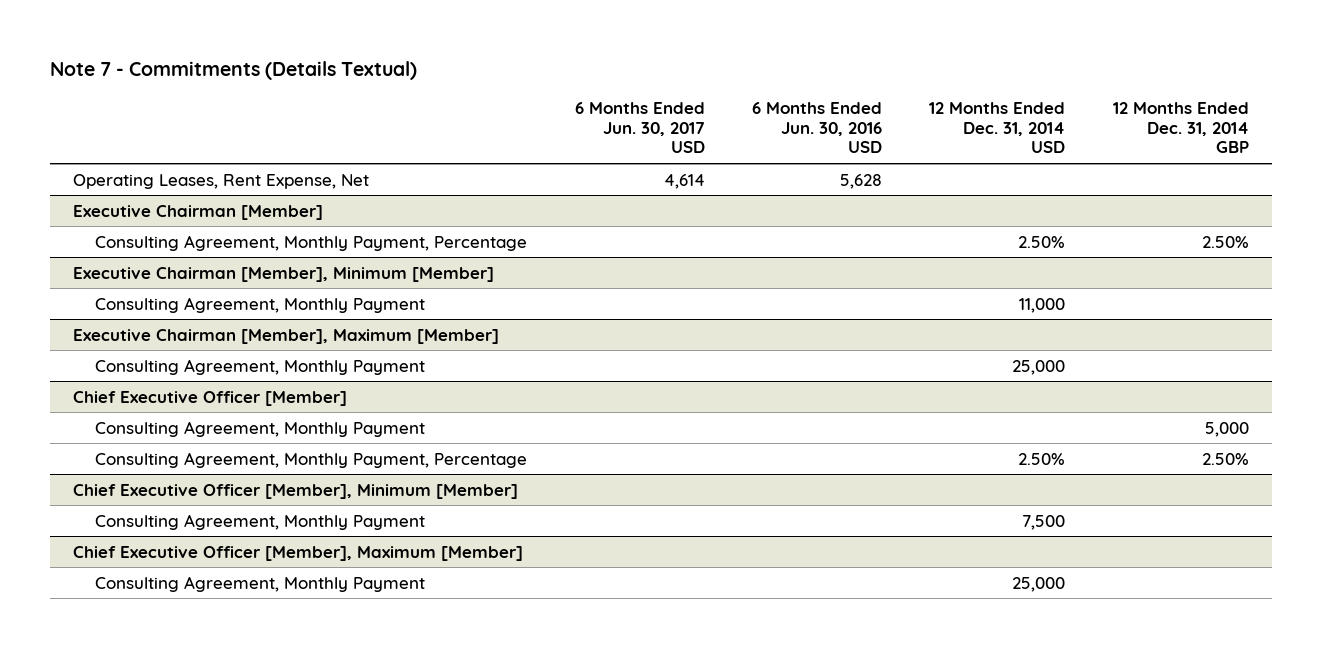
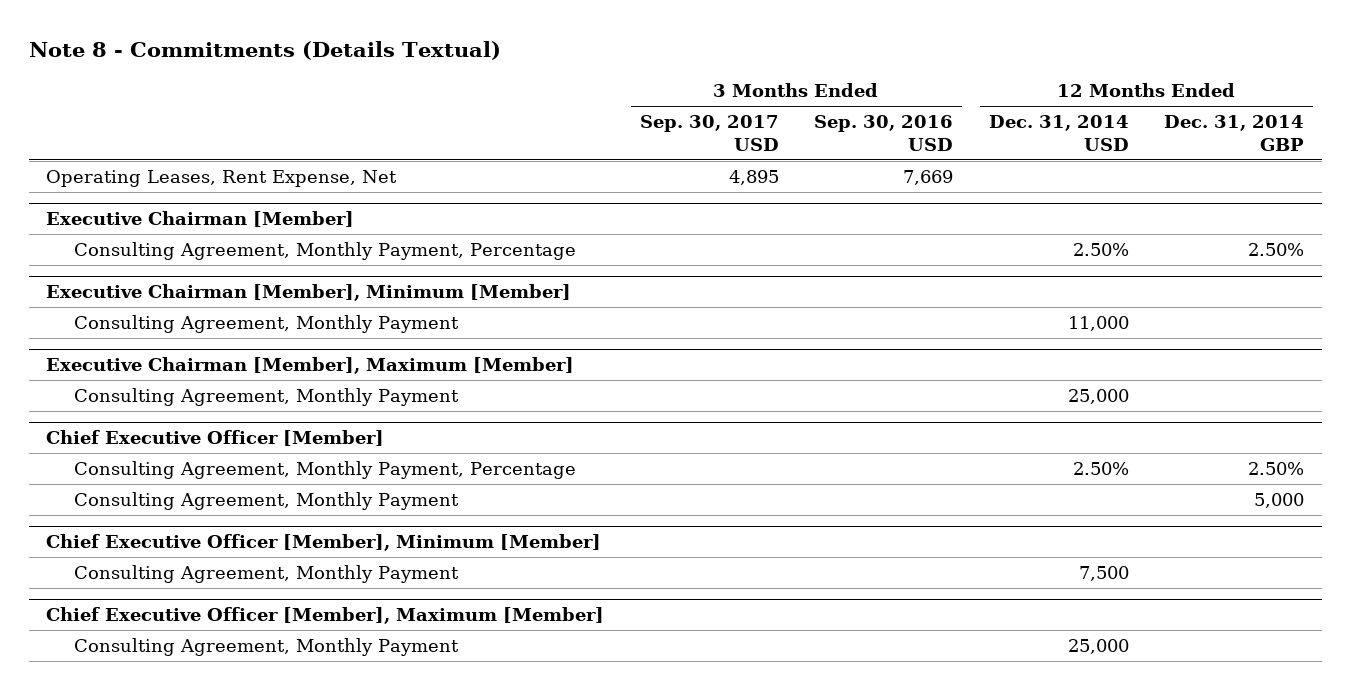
- Note 7 - Commitments (Details Textual)
+ Note 8 - Commitments (Details Textual)
- | 6 Months Ended Jun. 30, 2017 USD | 6 Months Ended Jun. 30, 2016 USD | 12 Months Ended Dec. 31, 2014 USD | 12 Months Ended Dec. 31, 2014 GBP
+ | 3 Months Ended Sep. 30, 2017 USD | 3 Months Ended Sep. 30, 2016 USD | 12 Months Ended Dec. 31, 2014 USD | 12 Months Ended Dec. 31, 2014 GBP
@ Chief Executive Officer [Member]
moved down: Consulting Agreement, Monthly Payment | | | | 5,000

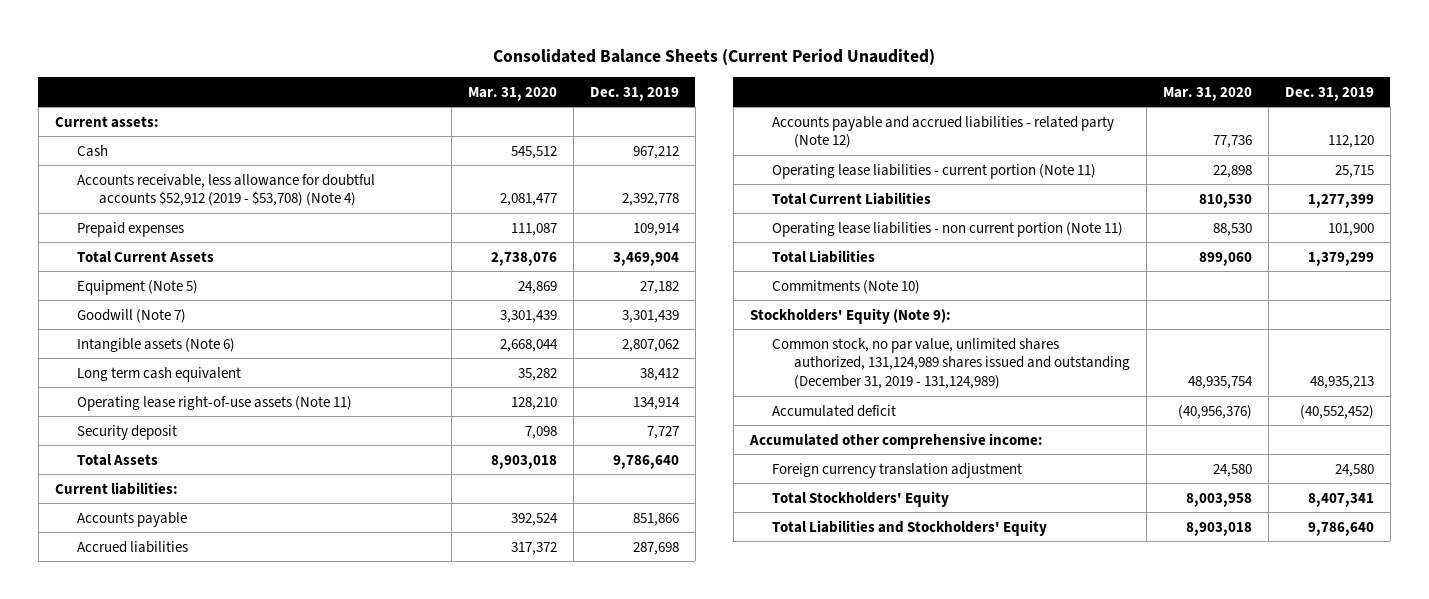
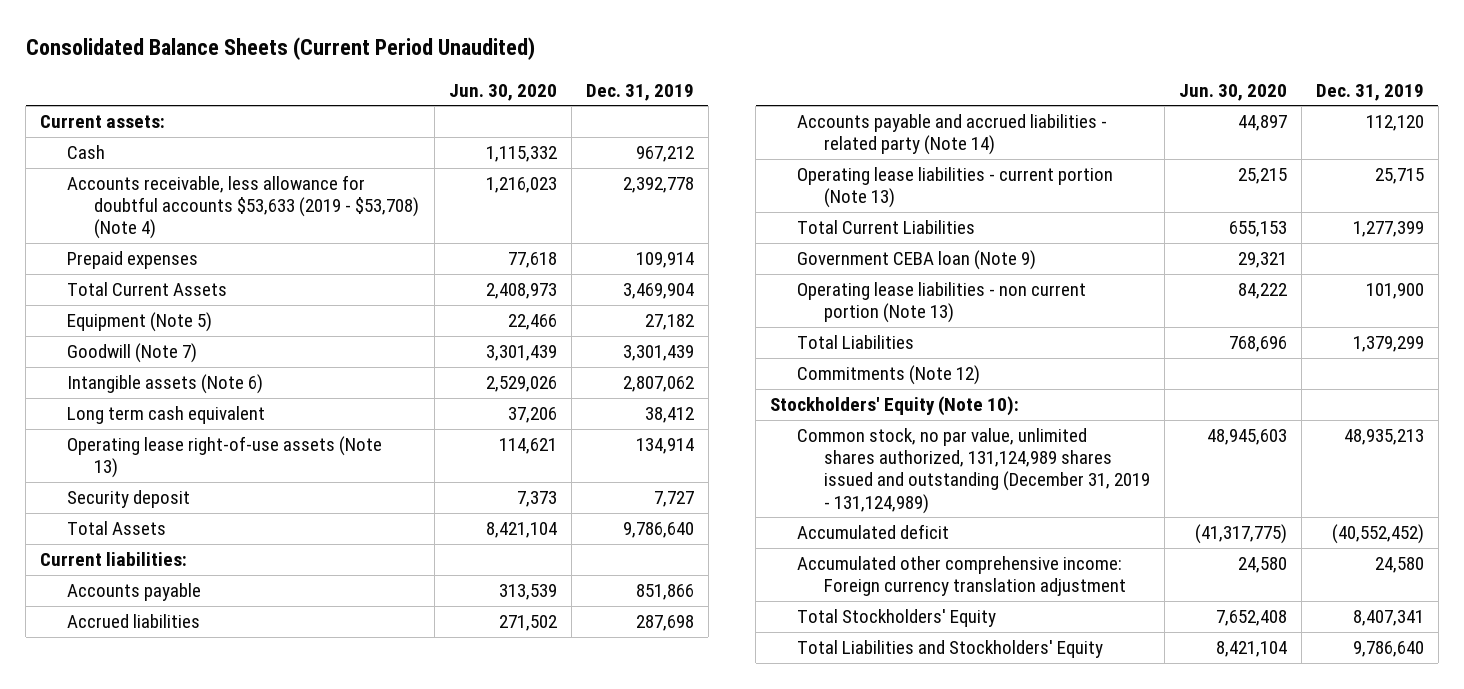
- | Mar. 31, 2020 | Dec. 31, 2019
+ | Jun. 30, 2020 | Dec. 31, 2019
- Accounts receivable, less allowance for doubtful accounts $52,912 (2019 - $53,708) (Note 4) | 2,081,477 | 2,392,778
+ Accounts receivable, less allowance for doubtful accounts $53,633 (2019 - $53,708) (Note 4) | 1,216,023 | 2,392,778
- Operating lease right-of-use assets (Note 11) | 128,210 | 134,914
+ Operating lease right-of-use assets (Note 13) | 114,621 | 134,914
- Accounts payable and accrued liabilities - related party (Note 12) | 77,736 | 112,120
- Operating lease liabilities - current portion (Note 11) | 22,898 | 25,715
+ Accounts payable and accrued liabilities - related party (Note 14) | 44,897 | 112,120
+ Operating lease liabilities - current portion (Note 13) | 25,215 | 25,715
- Operating lease liabilities - non current portion (Note 11) | 88,530 | 101,900
+ Government CEBA loan (Note 9) | 29,321 |
+ Operating lease liabilities - non current portion (Note 13) | 84,222 | 101,900
- Commitments (Note 10)
- Stockholders' Equity (Note 9):
+ Commitments (Note 12)
+ Stockholders' Equity (Note 10):
- Accumulated other comprehensive income:
- Foreign currency translation adjustment | 24,580 | 24,580
+ Accumulated other comprehensive income: Foreign currency translation adjustment | 24,580 | 24,580

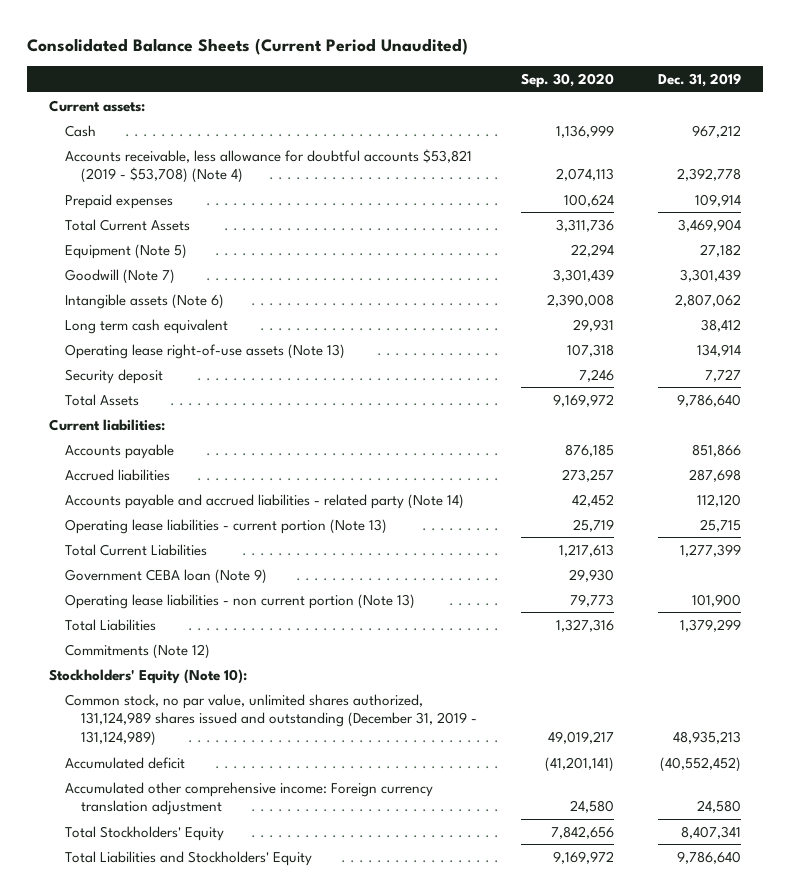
- | Jun. 30, 2020 | Dec. 31, 2019
+ | Sep. 30, 2020 | Dec. 31, 2019
- Accounts receivable, less allowance for doubtful accounts $53,633 (2019 - $53,708) (Note 4) | 1,216,023 | 2,392,778
+ Accounts receivable, less allowance for doubtful accounts $53,821 (2019 - $53,708) (Note 4) | 2,074,113 | 2,392,778

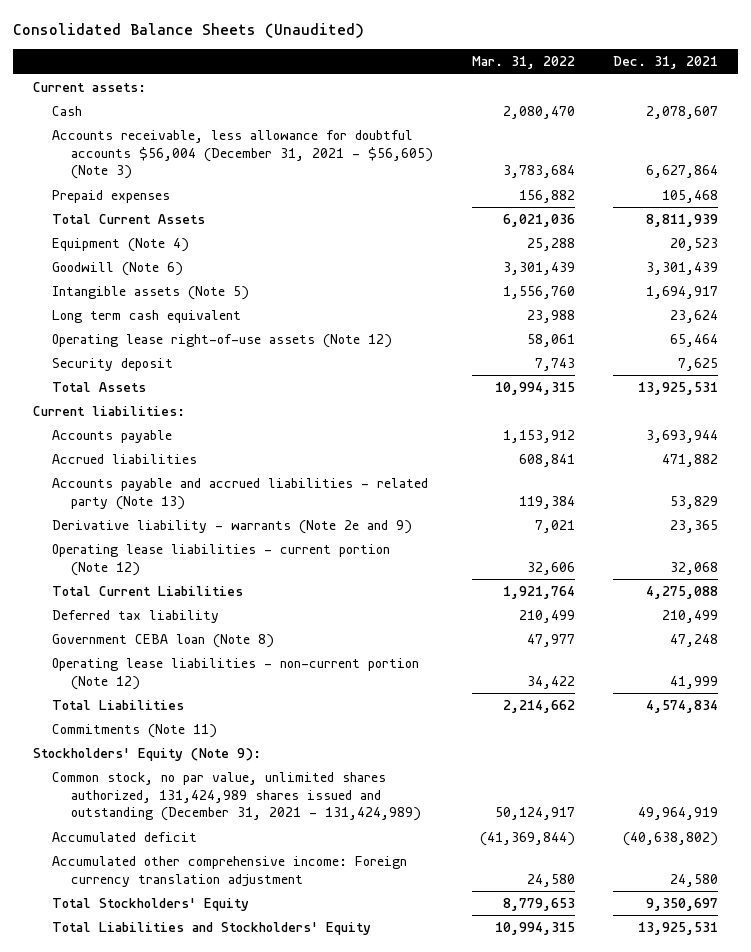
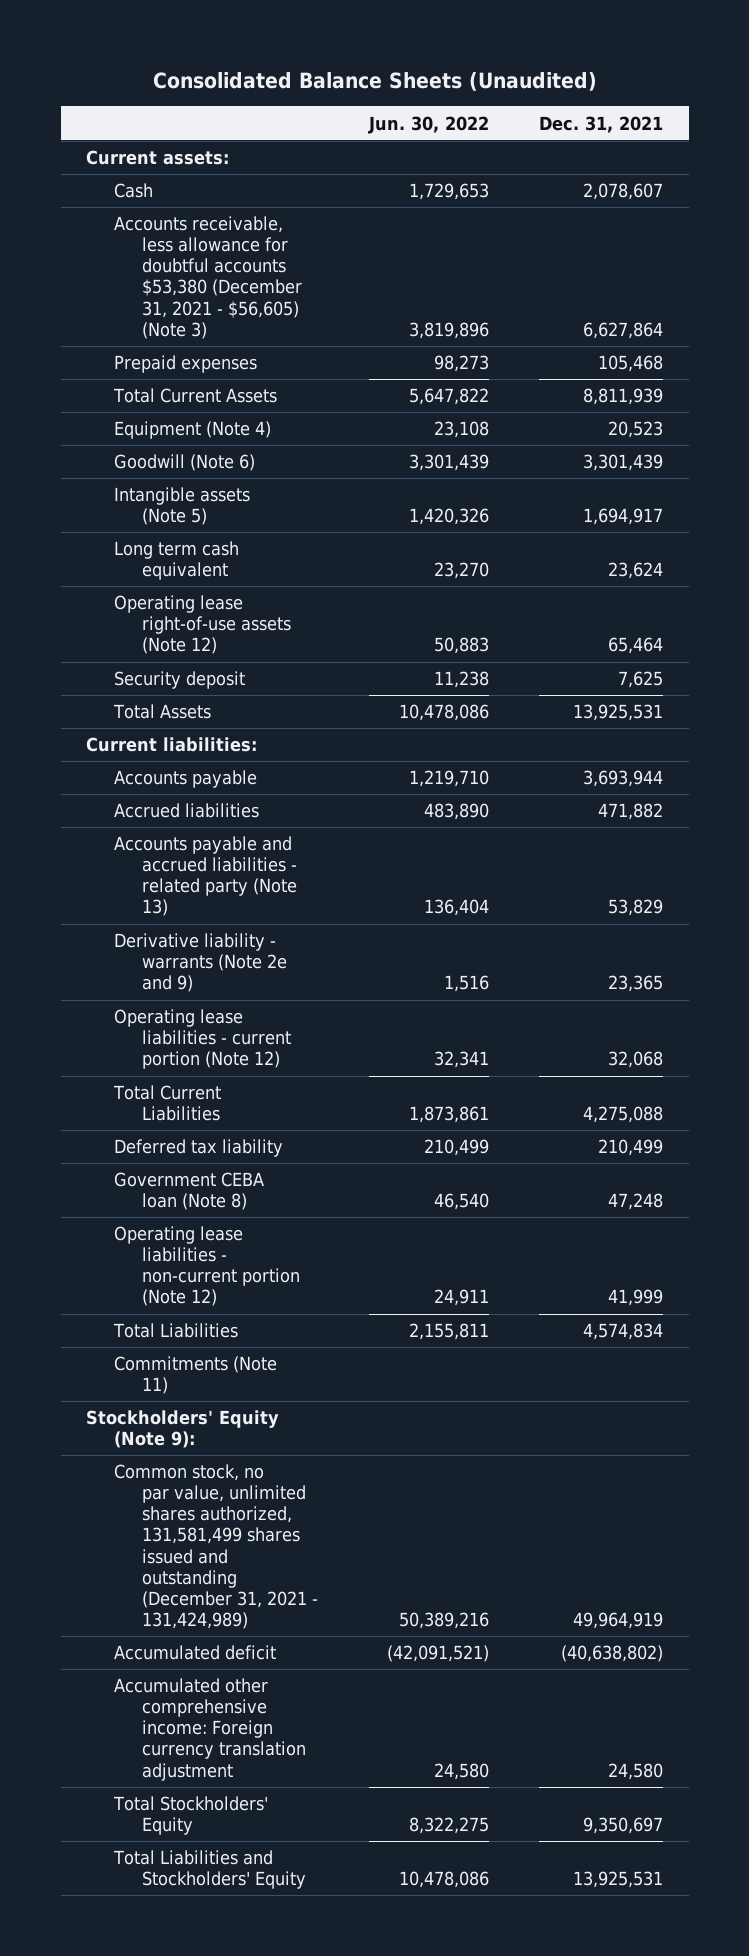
- | Mar. 31, 2022 | Dec. 31, 2021
+ | Jun. 30, 2022 | Dec. 31, 2021
- Accounts receivable, less allowance for doubtful accounts $56,004 (December 31, 2021 - $56,605) (Note 3) | 3,783,684 | 6,627,864
+ Accounts receivable, less allowance for doubtful accounts $53,380 (December 31, 2021 - $56,605) (Note 3) | 3,819,896 | 6,627,864
- Common stock, no par value, unlimited shares authorized, 131,424,989 shares issued and outstanding (December 31, 2021 - 131,424,989) | 50,124,917 | 49,964,919
+ Common stock, no par value, unlimited shares authorized, 131,581,499 shares issued and outstanding (December 31, 2021 - 131,424,989) | 50,389,216 | 49,964,919

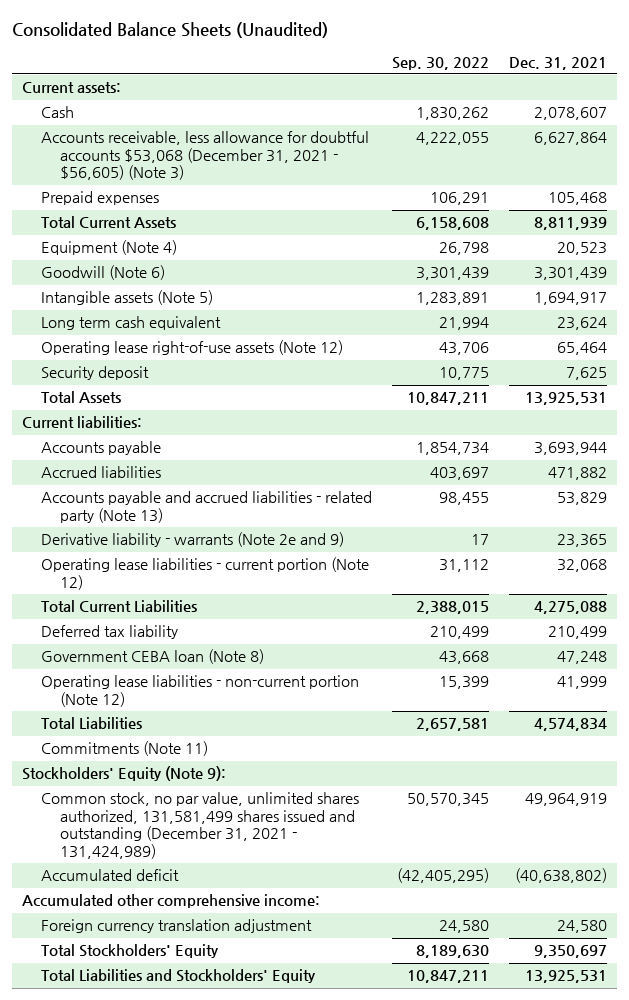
- | Jun. 30, 2022 | Dec. 31, 2021
+ | Sep. 30, 2022 | Dec. 31, 2021
- Accounts receivable, less allowance for doubtful accounts $53,380 (December 31, 2021 - $56,605) (Note 3) | 3,819,896 | 6,627,864
+ Accounts receivable, less allowance for doubtful accounts $53,068 (December 31, 2021 - $56,605) (Note 3) | 4,222,055 | 6,627,864
- Accumulated other comprehensive income: Foreign currency translation adjustment | 24,580 | 24,580
+ Accumulated other comprehensive income:
+ Foreign currency translation adjustment | 24,580 | 24,580

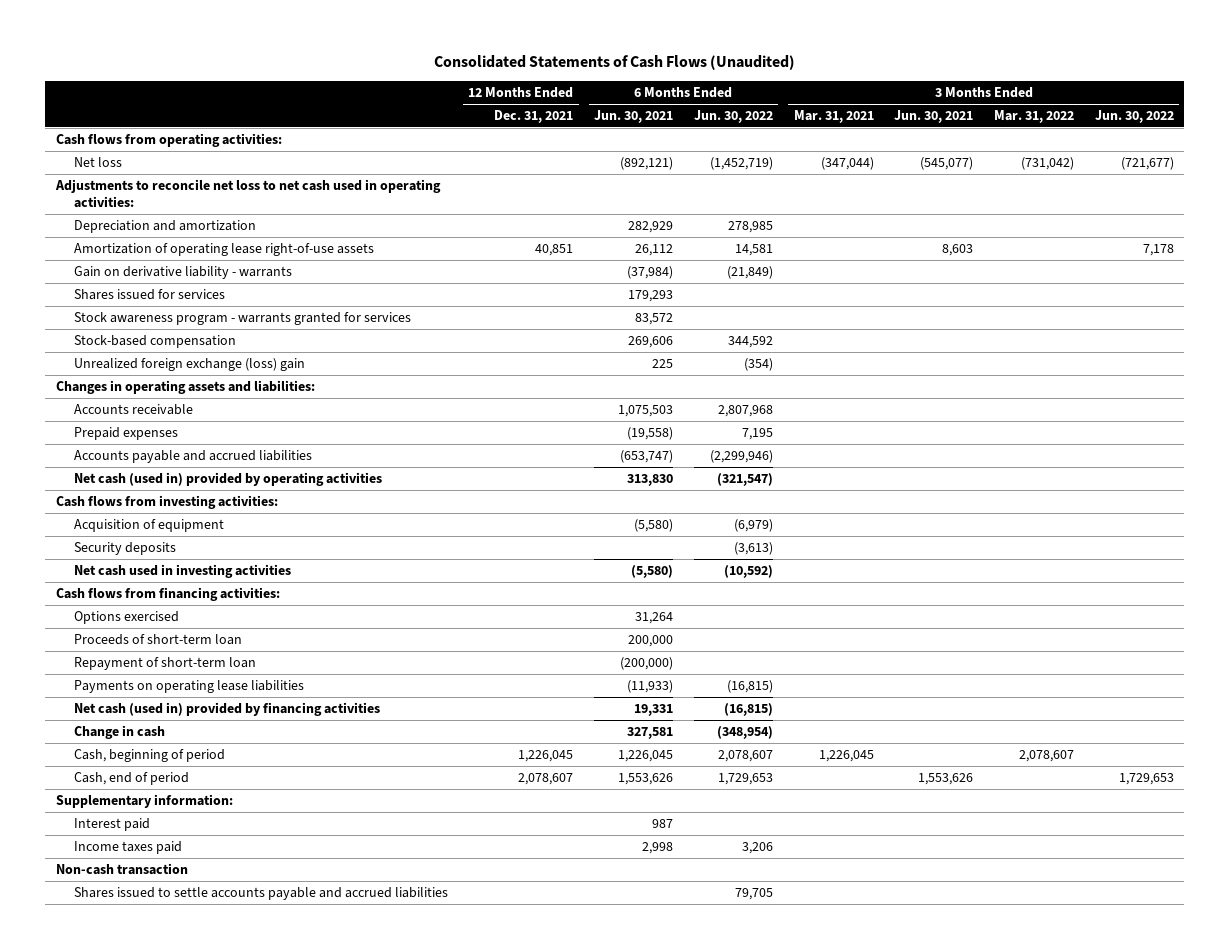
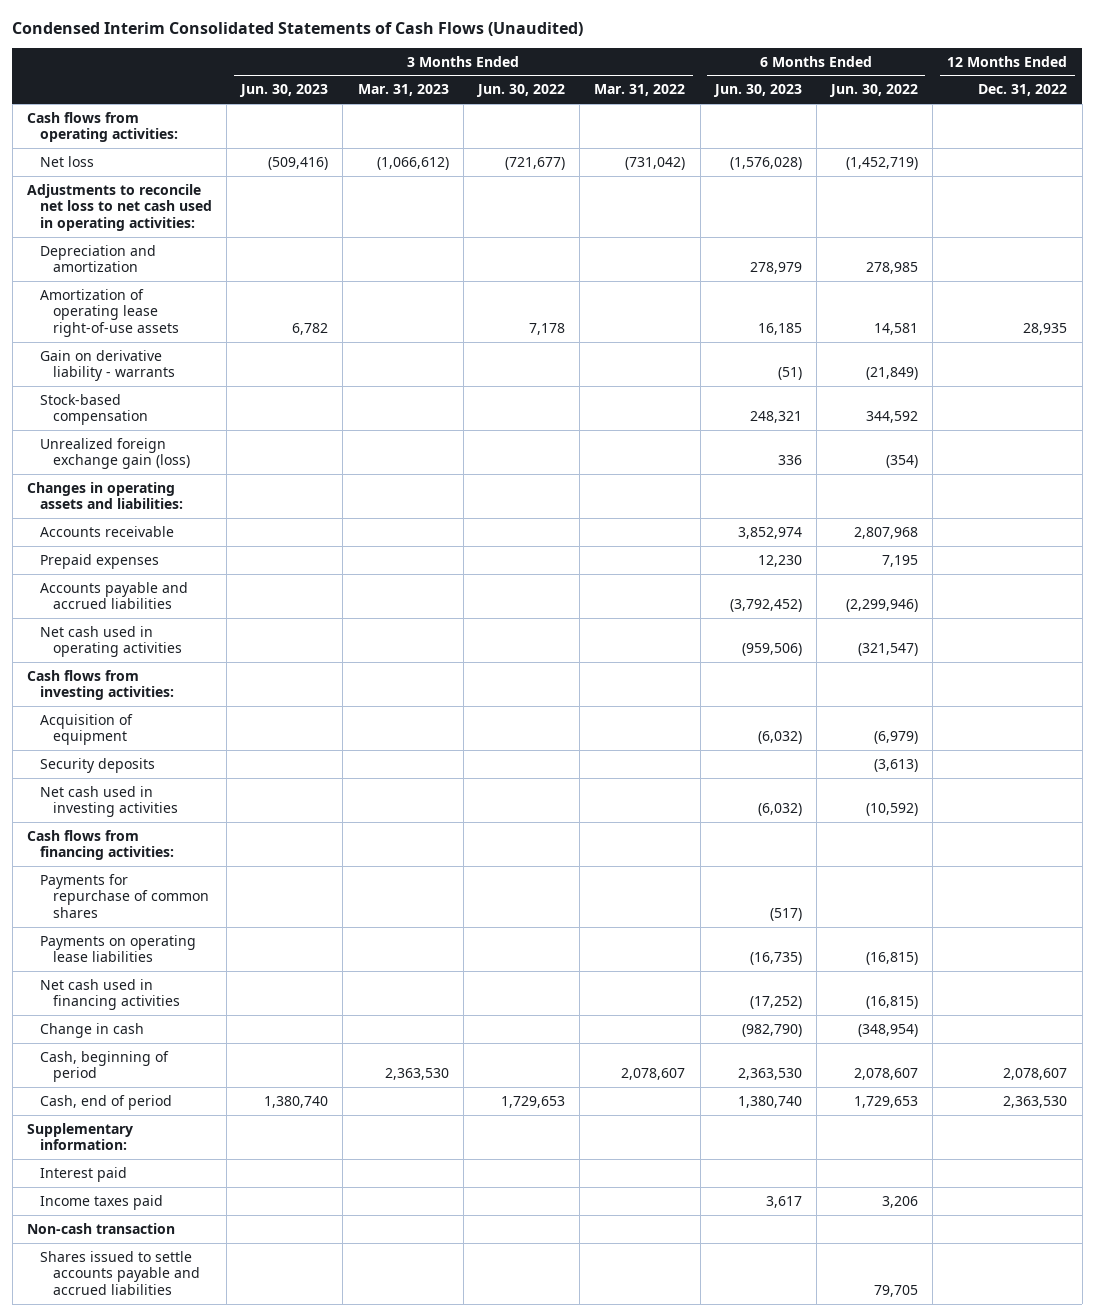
- Consolidated Statements of Cash Flows (Unaudited)
+ Condensed Interim Consolidated Statements of Cash Flows (Unaudited)
- | 12 Months Ended Dec. 31, 2021 | 6 Months Ended Jun. 30, 2021 | 6 Months Ended Jun. 30, 2022 | 3 Months Ended Mar. 31, 2021 | 3 Months Ended Jun. 30, 2021 | 3 Months Ended Mar. 31, 2022 | 3 Months Ended Jun. 30, 2022
+ | 3 Months Ended Jun. 30, 2023 | 3 Months Ended Mar. 31, 2023 | 3 Months Ended Jun. 30, 2022 | 3 Months Ended Mar. 31, 2022 | 6 Months Ended Jun. 30, 2023 | 6 Months Ended Jun. 30, 2022 | 12 Months Ended Dec. 31, 2022
- Shares issued for services | | 179,293 | | | | |
- Stock awareness program - warrants granted for services | | 83,572 | | | | |
- Unrealized foreign exchange (loss) gain | | 225 | (354) | | | |
+ Unrealized foreign exchange gain (loss) | | | | | 336 | (354) |
- Net cash (used in) provided by operating activities | | 313,830 | (321,547) | | | |
+ Net cash used in operating activities | | | | | (959,506) | (321,547) |
- Options exercised | | 31,264 | | | | |
- Proceeds of short-term loan | | 200,000 | | | | |
- Repayment of short-term loan | | (200,000) | | | | |
+ Payments for repurchase of common shares | | | | | (517) | |
- Net cash (used in) provided by financing activities | | 19,331 | (16,815) | | | |
+ Net cash used in financing activities | | | | | (17,252) | (16,815) |

